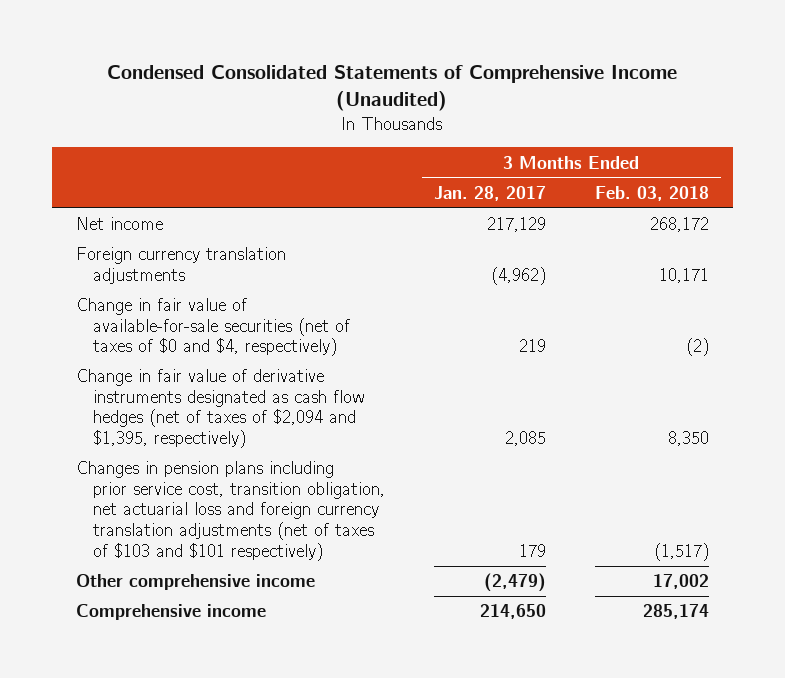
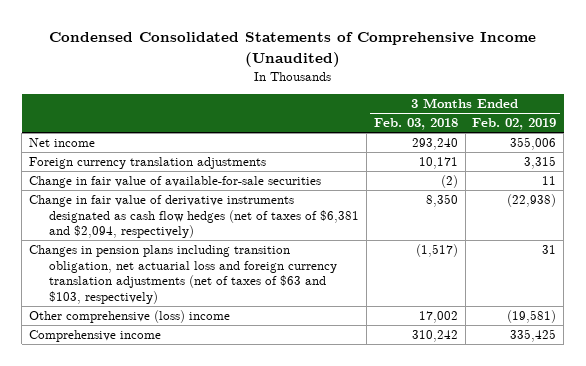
- | 3 Months Ended Jan. 28, 2017 | 3 Months Ended Feb. 03, 2018
+ | 3 Months Ended Feb. 03, 2018 | 3 Months Ended Feb. 02, 2019
- Net income | 217,129 | 268,172
+ Net income | 293,240 | 355,006
- Change in fair value of available-for-sale securities (net of taxes of $0 and $4, respectively) | 219 | (2)
- Change in fair value of derivative instruments designated as cash flow hedges (net of taxes of $2,094 and $1,395, respectively) | 2,085 | 8,350
- Changes in pension plans including prior service cost, transition obligation, net actuarial loss and foreign currency translation adjustments (net of taxes of $103 and $101 respectively) | 179 | (1,517)
- Other comprehensive income | (2,479) | 17,002
- Comprehensive income | 214,650 | 285,174
+ Change in fair value of available-for-sale securities | (2) | 11
+ Change in fair value of derivative instruments designated as cash flow hedges (net of taxes of $6,381 and $2,094, respectively) | 8,350 | (22,938)
+ Changes in pension plans including transition obligation, net actuarial loss and foreign currency translation adjustments (net of taxes of $63 and $103, respectively) | (1,517) | 31
+ Other comprehensive (loss) income | 17,002 | (19,581)
+ Comprehensive income | 310,242 | 335,425

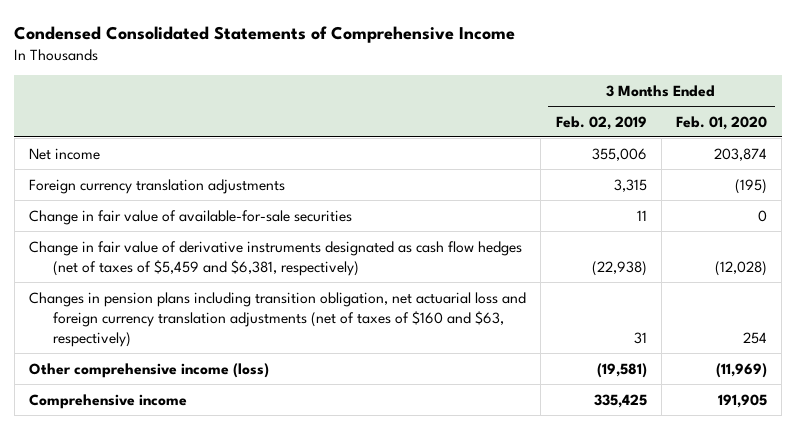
- Condensed Consolidated Statements of Comprehensive Income (Unaudited)
+ Condensed Consolidated Statements of Comprehensive Income
- | 3 Months Ended Feb. 03, 2018 | 3 Months Ended Feb. 02, 2019
+ | 3 Months Ended Feb. 02, 2019 | 3 Months Ended Feb. 01, 2020
- Change in fair value of derivative instruments designated as cash flow hedges (net of taxes of $6,381 and $2,094, respectively) | 8,350 | (22,938)
- Changes in pension plans including transition obligation, net actuarial loss and foreign currency translation adjustments (net of taxes of $63 and $103, respectively) | (1,517) | 31
- Other comprehensive (loss) income | 17,002 | (19,581)
+ Change in fair value of derivative instruments designated as cash flow hedges (net of taxes of $5,459 and $6,381, respectively) | (22,938) | (12,028)
+ Changes in pension plans including transition obligation, net actuarial loss and foreign currency translation adjustments (net of taxes of $160 and $63, respectively) | 31 | 254
+ Other comprehensive income (loss) | (19,581) | (11,969)

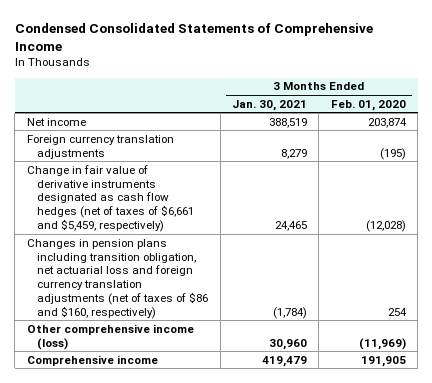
- | 3 Months Ended Feb. 02, 2019 | 3 Months Ended Feb. 01, 2020
+ | 3 Months Ended Jan. 30, 2021 | 3 Months Ended Feb. 01, 2020
- Change in fair value of available-for-sale securities | 11 | 0
- Change in fair value of derivative instruments designated as cash flow hedges (net of taxes of $5,459 and $6,381, respectively) | (22,938) | (12,028)
- Changes in pension plans including transition obligation, net actuarial loss and foreign currency translation adjustments (net of taxes of $160 and $63, respectively) | 31 | 254
+ Change in fair value of derivative instruments designated as cash flow hedges (net of taxes of $6,661 and $5,459, respectively) | 24,465 | (12,028)
+ Changes in pension plans including transition obligation, net actuarial loss and foreign currency translation adjustments (net of taxes of $86 and $160, respectively) | (1,784) | 254

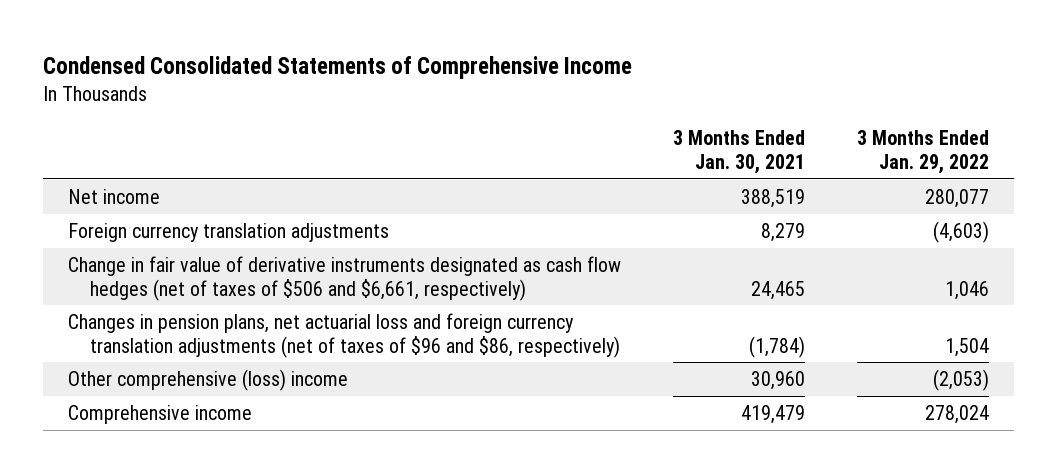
- | 3 Months Ended Jan. 30, 2021 | 3 Months Ended Feb. 01, 2020
+ | 3 Months Ended Jan. 30, 2021 | 3 Months Ended Jan. 29, 2022
- Change in fair value of derivative instruments designated as cash flow hedges (net of taxes of $6,661 and $5,459, respectively) | 24,465 | (12,028)
- Changes in pension plans including transition obligation, net actuarial loss and foreign currency translation adjustments (net of taxes of $86 and $160, respectively) | (1,784) | 254
- Other comprehensive income (loss) | 30,960 | (11,969)
+ Change in fair value of derivative instruments designated as cash flow hedges (net of taxes of $506 and $6,661, respectively) | 24,465 | 1,046
+ Changes in pension plans, net actuarial loss and foreign currency translation adjustments (net of taxes of $96 and $86, respectively) | (1,784) | 1,504
+ Other comprehensive (loss) income | 30,960 | (2,053)

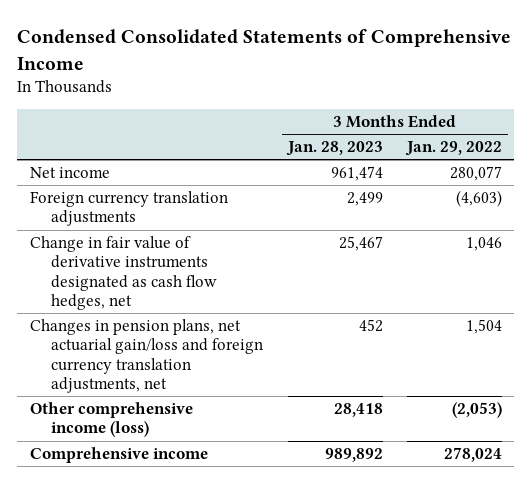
- | 3 Months Ended Jan. 30, 2021 | 3 Months Ended Jan. 29, 2022
+ | 3 Months Ended Jan. 28, 2023 | 3 Months Ended Jan. 29, 2022
- Change in fair value of derivative instruments designated as cash flow hedges (net of taxes of $506 and $6,661, respectively) | 24,465 | 1,046
- Changes in pension plans, net actuarial loss and foreign currency translation adjustments (net of taxes of $96 and $86, respectively) | (1,784) | 1,504
- Other comprehensive (loss) income | 30,960 | (2,053)
+ Change in fair value of derivative instruments designated as cash flow hedges, net | 25,467 | 1,046
+ Changes in pension plans, net actuarial gain/loss and foreign currency translation adjustments, net | 452 | 1,504
+ Other comprehensive income (loss) | 28,418 | (2,053)

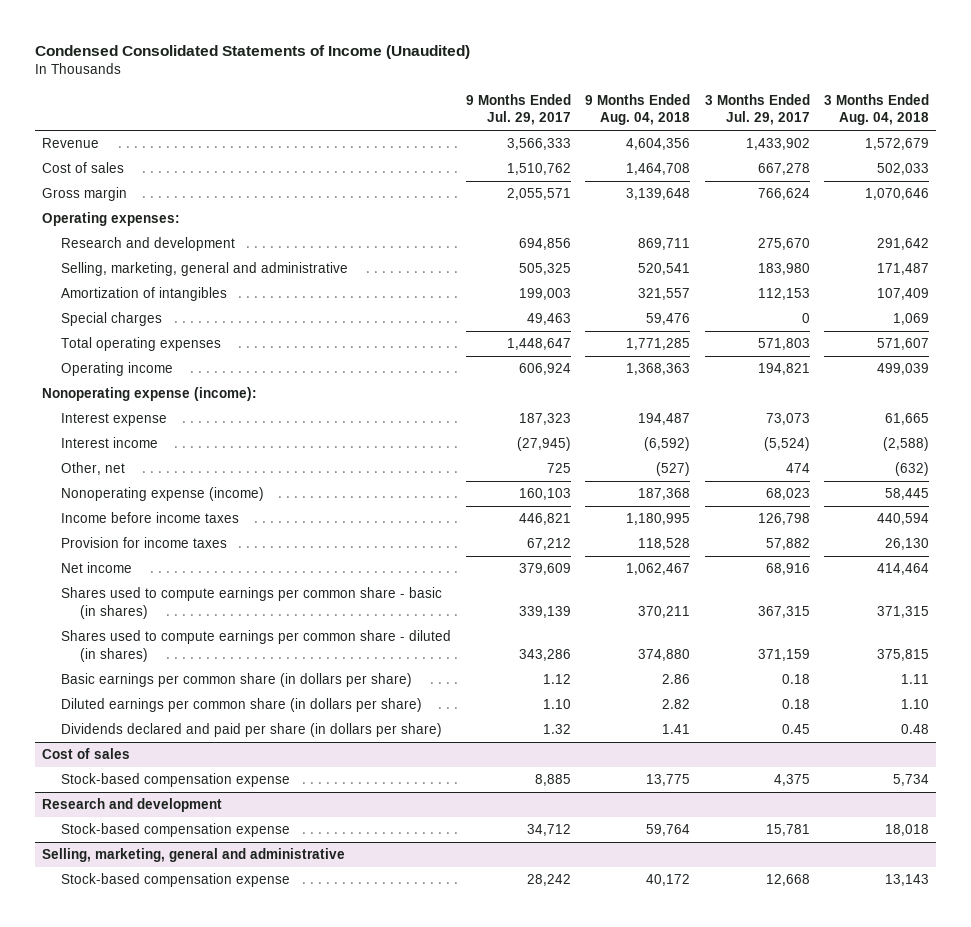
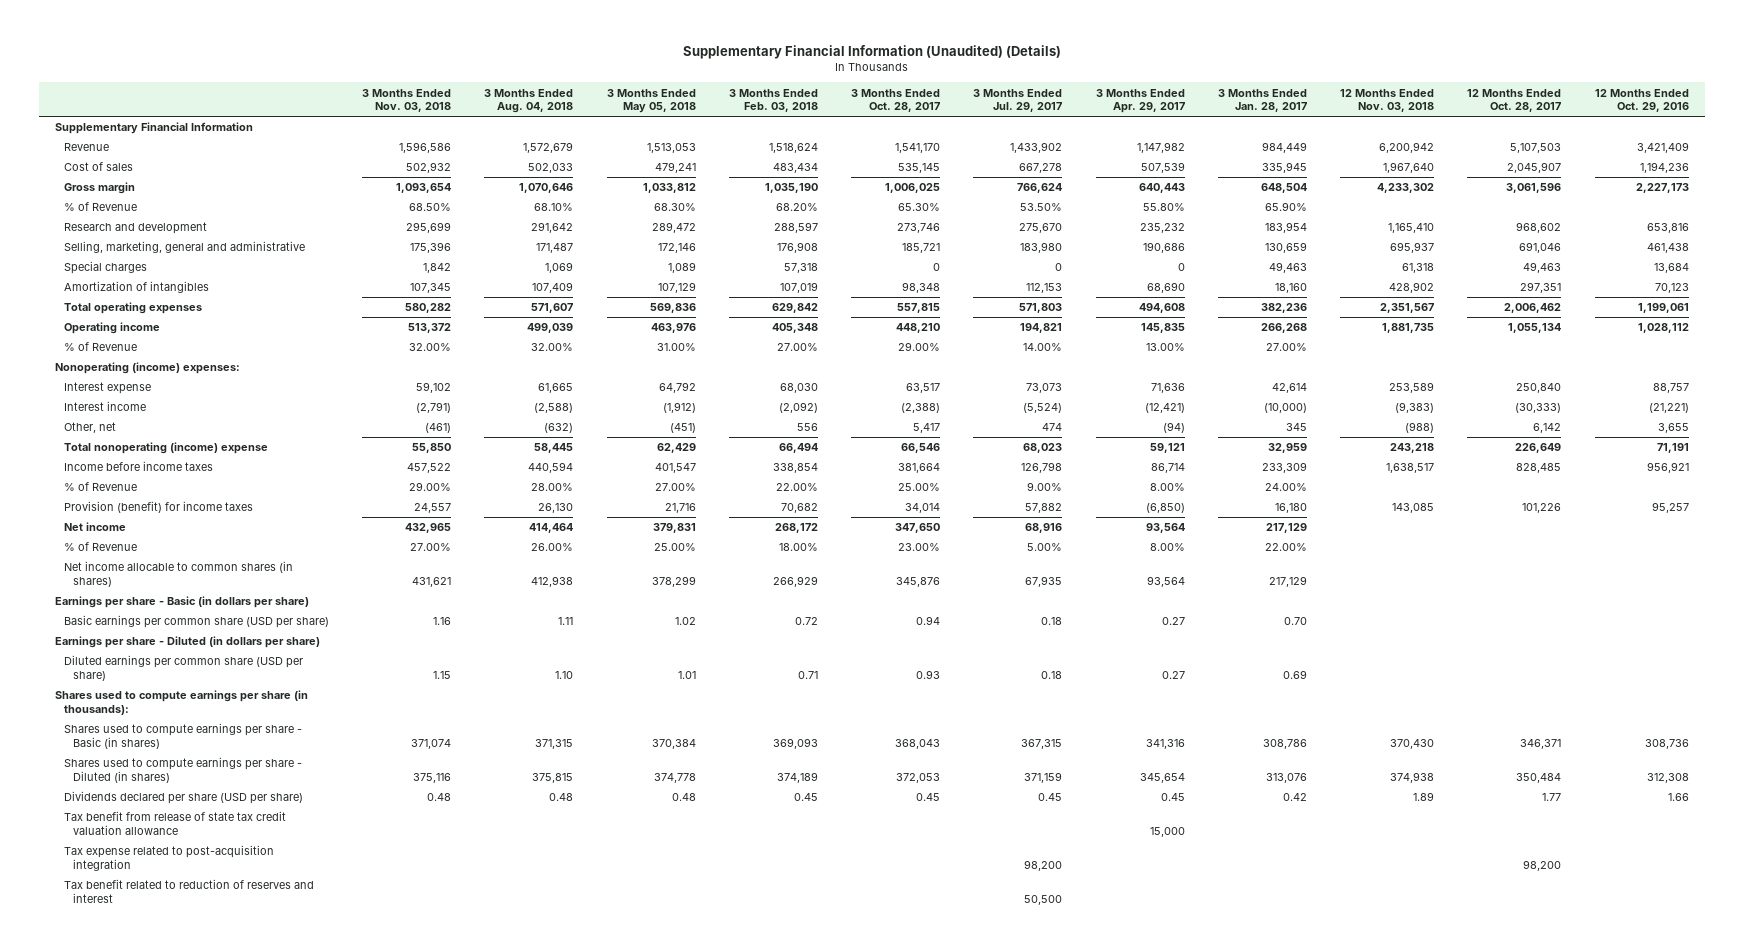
- Condensed Consolidated Statements of Income (Unaudited)
+ Supplementary Financial Information (Unaudited) (Details)
- | 9 Months Ended Jul. 29, 2017 | 9 Months Ended Aug. 04, 2018 | 3 Months Ended Jul. 29, 2017 | 3 Months Ended Aug. 04, 2018
+ | 3 Months Ended Nov. 03, 2018 | 3 Months Ended Aug. 04, 2018 | 3 Months Ended May 05, 2018 | 3 Months Ended Feb. 03, 2018 | 3 Months Ended Oct. 28, 2017 | 3 Months Ended Jul. 29, 2017 | 3 Months Ended Apr. 29, 2017 | 3 Months Ended Jan. 28, 2017 | 12 Months Ended Nov. 03, 2018 | 12 Months Ended Oct. 28, 2017 | 12 Months Ended Oct. 29, 2016
+ Supplementary Financial Information
- Operating expenses:
+ % of Revenue | 68.50% | 68.10% | 68.30% | 68.20% | 65.30% | 53.50% | 55.80% | 65.90% | | |
moved down: Amortization of intangibles | 107,345 | 107,409 | 107,129 | 107,019 | 98,348 | 112,153 | 68,690 | 18,160 | 428,902 | 297,351 | 70,123
- Nonoperating expense (income):
+ % of Revenue | 32.00% | 32.00% | 31.00% | 27.00% | 29.00% | 14.00% | 13.00% | 27.00% | | |
+ Nonoperating (income) expenses:
- Nonoperating expense (income) | 160,103 | 187,368 | 68,023 | 58,445
+ Total nonoperating (income) expense | 55,850 | 58,445 | 62,429 | 66,494 | 66,546 | 68,023 | 59,121 | 32,959 | 243,218 | 226,649 | 71,191
- Provision for income taxes | 67,212 | 118,528 | 57,882 | 26,130
+ % of Revenue | 29.00% | 28.00% | 27.00% | 22.00% | 25.00% | 9.00% | 8.00% | 24.00% | | |
+ Provision (benefit) for income taxes | 24,557 | 26,130 | 21,716 | 70,682 | 34,014 | 57,882 | (6,850) | 16,180 | 143,085 | 101,226 | 95,257
- Shares used to compute earnings per common share - basic (in shares) | 339,139 | 370,211 | 367,315 | 371,315
- Shares used to compute earnings per common share - diluted (in shares) | 343,286 | 374,880 | 371,159 | 375,815
- Basic earnings per common share (in dollars per share) | 1.12 | 2.86 | 0.18 | 1.11
- Diluted earnings per common share (in dollars per share) | 1.10 | 2.82 | 0.18 | 1.10
- Dividends declared and paid per share (in dollars per share) | 1.32 | 1.41 | 0.45 | 0.48
- Cost of sales
- Stock-based compensation expense | 8,885 | 13,775 | 4,375 | 5,734
- Research and development
- Stock-based compensation expense | 34,712 | 59,764 | 15,781 | 18,018
- Selling, marketing, general and administrative
- Stock-based compensation expense | 28,242 | 40,172 | 12,668 | 13,143
+ % of Revenue | 27.00% | 26.00% | 25.00% | 18.00% | 23.00% | 5.00% | 8.00% | 22.00% | | |
+ Net income allocable to common shares (in shares) | 431,621 | 412,938 | 378,299 | 266,929 | 345,876 | 67,935 | 93,564 | 217,129 | | |
+ Earnings per share - Basic (in dollars per share)
+ Basic earnings per common share (USD per share) | 1.16 | 1.11 | 1.02 | 0.72 | 0.94 | 0.18 | 0.27 | 0.70 | | |
+ Earnings per share - Diluted (in dollars per share)
+ Diluted earnings per common share (USD per share) | 1.15 | 1.10 | 1.01 | 0.71 | 0.93 | 0.18 | 0.27 | 0.69 | | |
+ Shares used to compute earnings per share (in thousands):
+ Shares used to compute earnings per share - Basic (in shares) | 371,074 | 371,315 | 370,384 | 369,093 | 368,043 | 367,315 | 341,316 | 308,786 | 370,430 | 346,371 | 308,736
+ Shares used to compute earnings per share - Diluted (in shares) | 375,116 | 375,815 | 374,778 | 374,189 | 372,053 | 371,159 | 345,654 | 313,076 | 374,938 | 350,484 | 312,308
+ Dividends declared per share (USD per share) | 0.48 | 0.48 | 0.48 | 0.45 | 0.45 | 0.45 | 0.45 | 0.42 | 1.89 | 1.77 | 1.66
+ Tax benefit from release of state tax credit valuation allowance | | | | | | | 15,000 | | | |
+ Tax expense related to post-acquisition integration | | | | | | 98,200 | | | | 98,200 |
+ Tax benefit related to reduction of reserves and interest | | | | | | 50,500 | | | | |

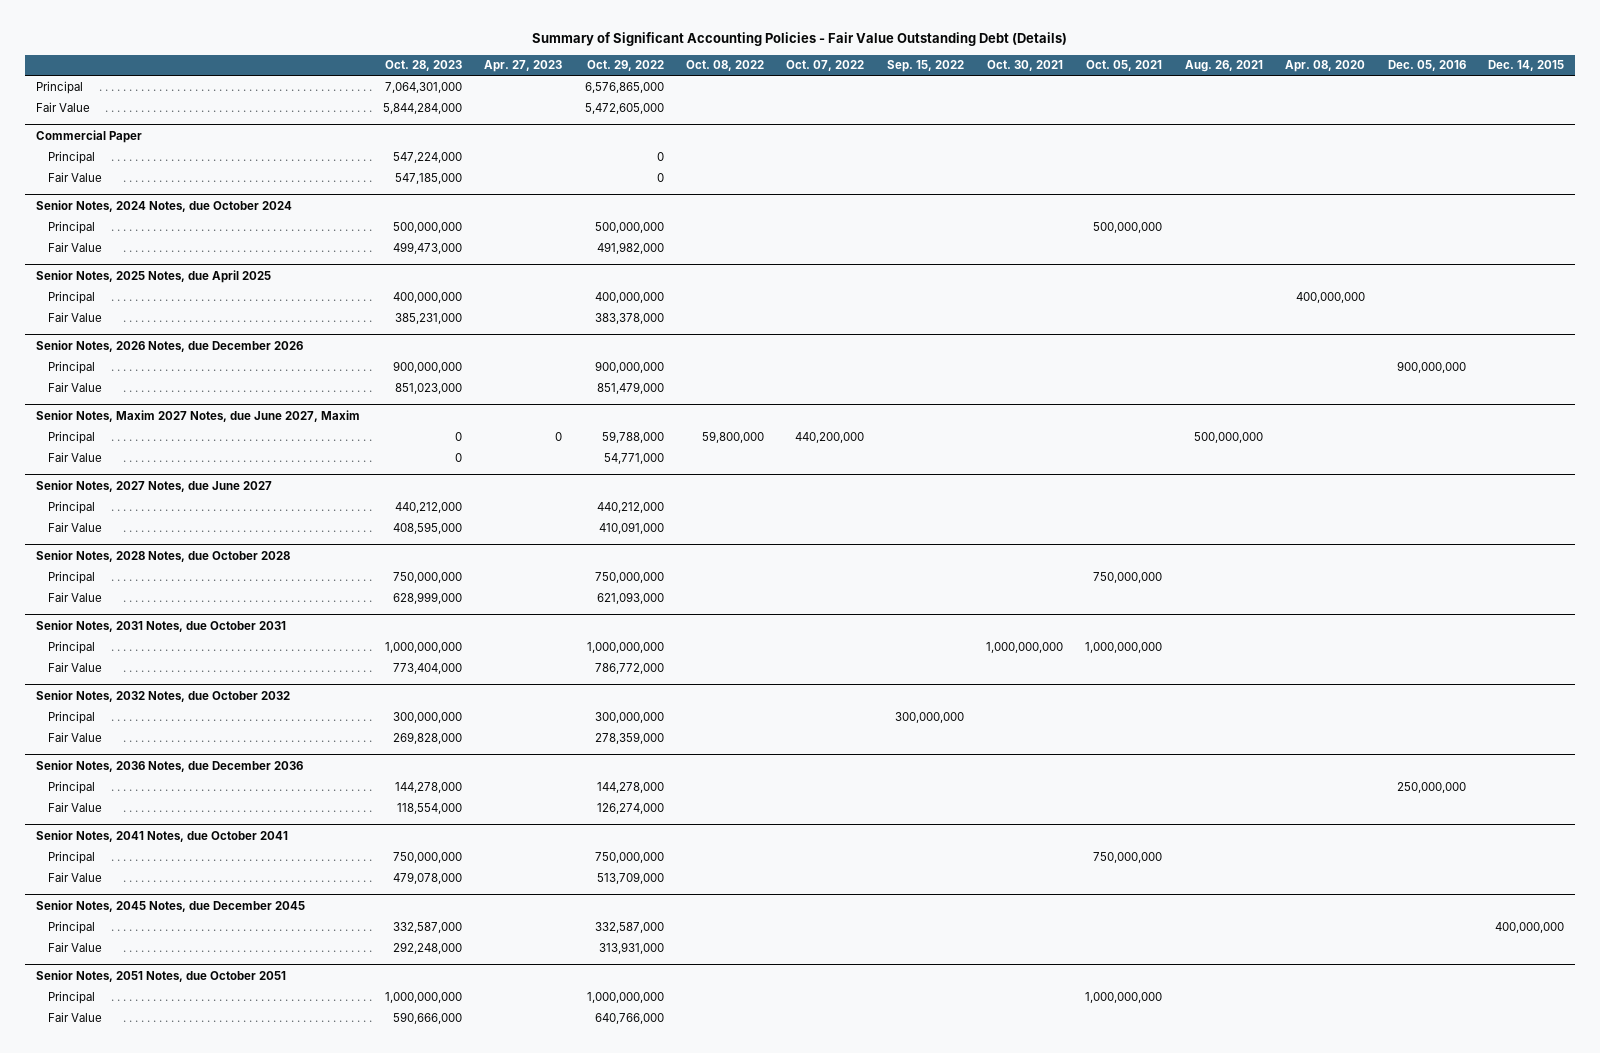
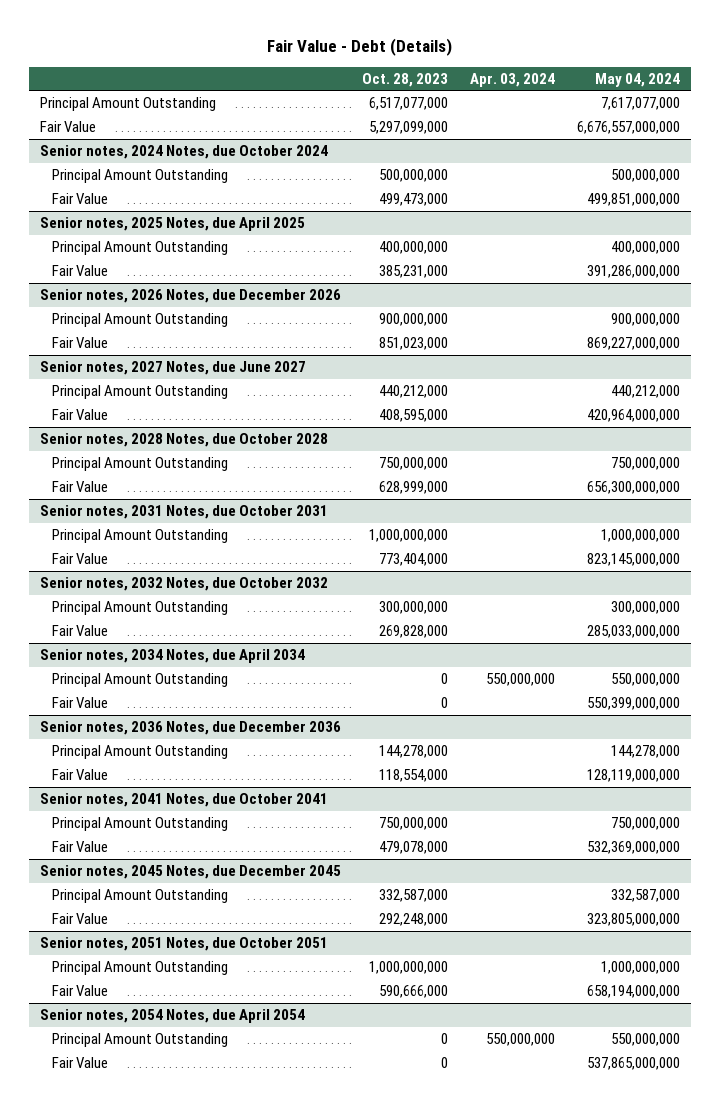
- Summary of Significant Accounting Policies - Fair Value Outstanding Debt (Details)
+ Fair Value - Debt (Details)
- | Oct. 28, 2023 | Apr. 27, 2023 | Oct. 29, 2022 | Oct. 08, 2022 | Oct. 07, 2022 | Sep. 15, 2022 | Oct. 30, 2021 | Oct. 05, 2021 | Aug. 26, 2021 | Apr. 08, 2020 | Dec. 05, 2016 | Dec. 14, 2015
+ | Oct. 28, 2023 | Apr. 03, 2024 | May 04, 2024
- Principal | 7,064,301,000 | | 6,576,865,000 | | | | | | | | |
- Fair Value | 5,844,284,000 | | 5,472,605,000 | | | | | | | | |
- Commercial Paper
- Principal | 547,224,000 | | 0 | | | | | | | | |
- Fair Value | 547,185,000 | | 0 | | | | | | | | |
- Senior Notes, 2024 Notes, due October 2024
- Principal | 500,000,000 | | 500,000,000 | | | | | 500,000,000 | | | |
+ Principal Amount Outstanding | 6,517,077,000 | | 7,617,077,000
+ Fair Value | 5,297,099,000 | | 6,676,557,000,000
+ Senior notes, 2024 Notes, due October 2024
+ Principal Amount Outstanding | 500,000,000 | | 500,000,000
- Senior Notes, 2025 Notes, due April 2025
- Principal | 400,000,000 | | 400,000,000 | | | | | | | 400,000,000 | |
+ Senior notes, 2025 Notes, due April 2025
+ Principal Amount Outstanding | 400,000,000 | | 400,000,000
- Senior Notes, 2026 Notes, due December 2026
- Principal | 900,000,000 | | 900,000,000 | | | | | | | | 900,000,000 |
+ Senior notes, 2026 Notes, due December 2026
+ Principal Amount Outstanding | 900,000,000 | | 900,000,000
- Senior Notes, Maxim 2027 Notes, due June 2027, Maxim
- Principal | 0 | 0 | 59,788,000 | 59,800,000 | 440,200,000 | | | | 500,000,000 | | |
- Fair Value | 0 | | 54,771,000 | | | | | | | | |
- Senior Notes, 2027 Notes, due June 2027
- Principal | 440,212,000 | | 440,212,000 | | | | | | | | |
+ Senior notes, 2027 Notes, due June 2027
+ Principal Amount Outstanding | 440,212,000 | | 440,212,000
- Senior Notes, 2028 Notes, due October 2028
- Principal | 750,000,000 | | 750,000,000 | | | | | 750,000,000 | | | |
+ Senior notes, 2028 Notes, due October 2028
+ Principal Amount Outstanding | 750,000,000 | | 750,000,000
- Senior Notes, 2031 Notes, due October 2031
- Principal | 1,000,000,000 | | 1,000,000,000 | | | | 1,000,000,000 | 1,000,000,000 | | | |
+ Senior notes, 2031 Notes, due October 2031
+ Principal Amount Outstanding | 1,000,000,000 | | 1,000,000,000
- Senior Notes, 2032 Notes, due October 2032
- Principal | 300,000,000 | | 300,000,000 | | | 300,000,000 | | | | | |
+ Senior notes, 2032 Notes, due October 2032
+ Principal Amount Outstanding | 300,000,000 | | 300,000,000
- Senior Notes, 2036 Notes, due December 2036
- Principal | 144,278,000 | | 144,278,000 | | | | | | | | 250,000,000 |
+ Senior notes, 2034 Notes, due April 2034
+ Principal Amount Outstanding | 0 | 550,000,000 | 550,000,000
+ Fair Value | 0 | | 550,399,000,000
+ Senior notes, 2036 Notes, due December 2036
+ Principal Amount Outstanding | 144,278,000 | | 144,278,000
- Senior Notes, 2041 Notes, due October 2041
- Principal | 750,000,000 | | 750,000,000 | | | | | 750,000,000 | | | |
+ Senior notes, 2041 Notes, due October 2041
+ Principal Amount Outstanding | 750,000,000 | | 750,000,000
- Senior Notes, 2045 Notes, due December 2045
- Principal | 332,587,000 | | 332,587,000 | | | | | | | | | 400,000,000
+ Senior notes, 2045 Notes, due December 2045
+ Principal Amount Outstanding | 332,587,000 | | 332,587,000
- Senior Notes, 2051 Notes, due October 2051
- Principal | 1,000,000,000 | | 1,000,000,000 | | | | | 1,000,000,000 | | | |
+ Senior notes, 2051 Notes, due October 2051
+ Principal Amount Outstanding | 1,000,000,000 | | 1,000,000,000
+ Senior notes, 2054 Notes, due April 2054
+ Principal Amount Outstanding | 0 | 550,000,000 | 550,000,000
+ Fair Value | 0 | | 537,865,000,000

